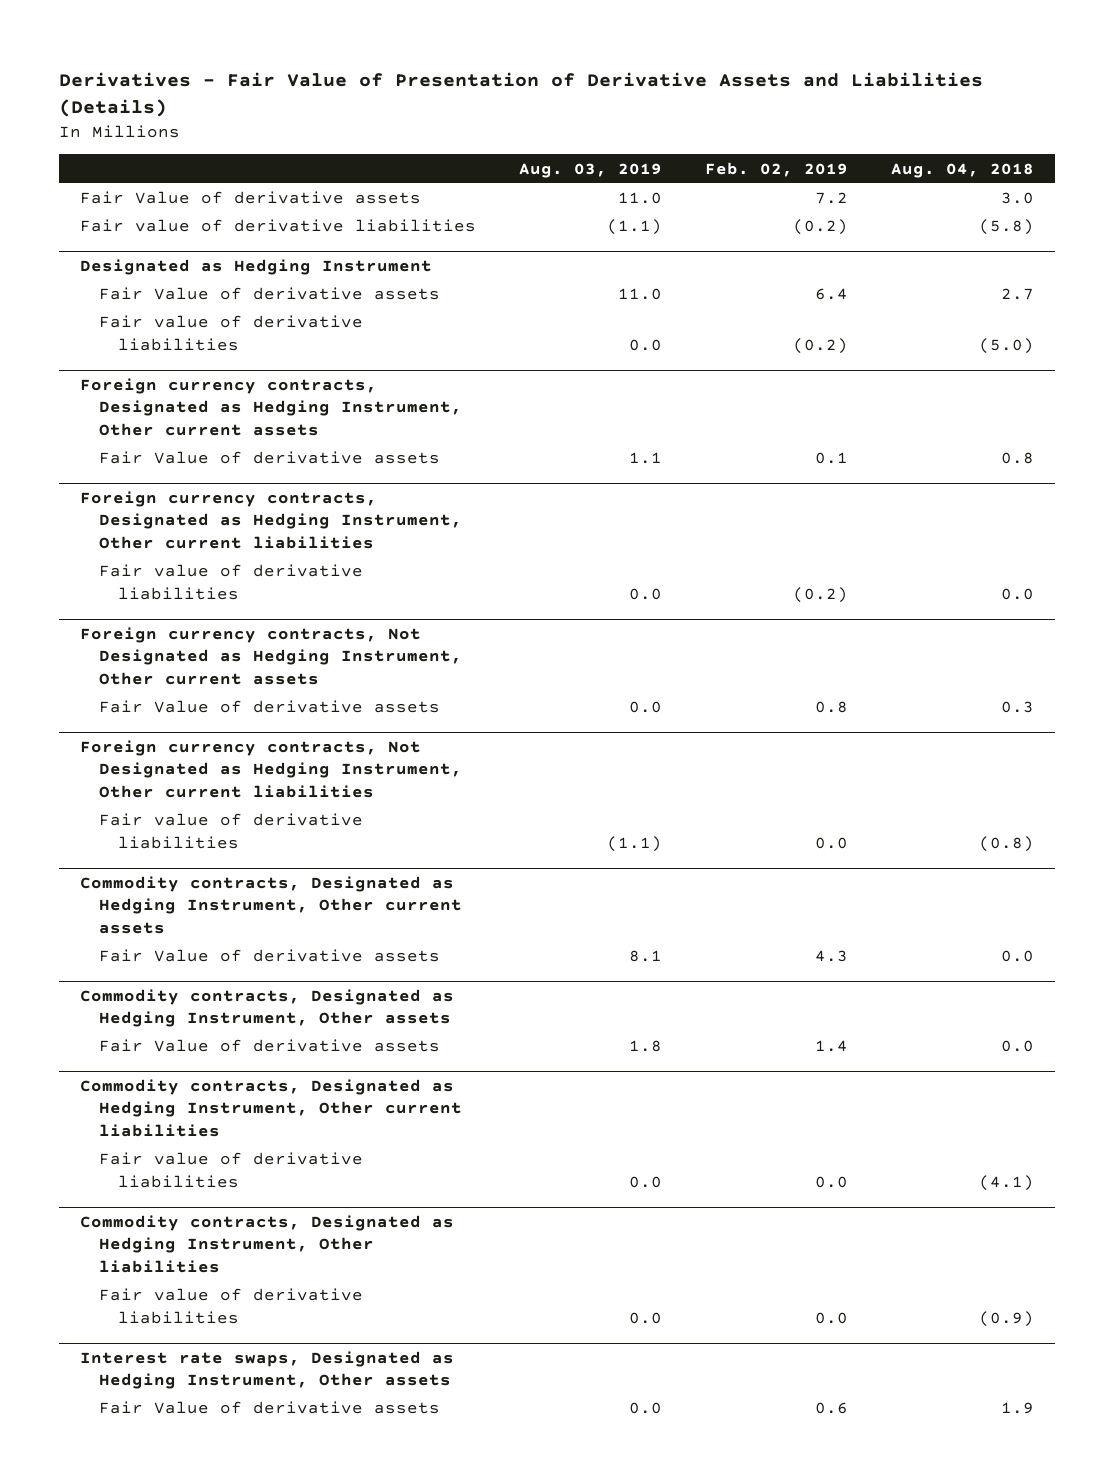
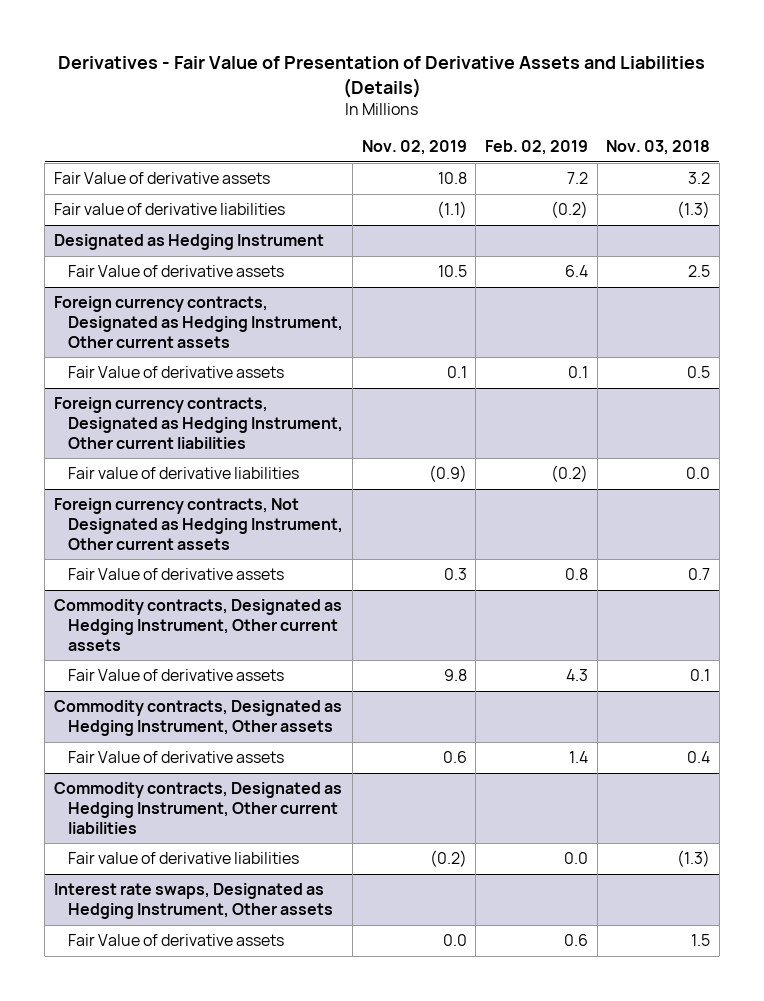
- | Aug. 03, 2019 | Feb. 02, 2019 | Aug. 04, 2018
+ | Nov. 02, 2019 | Feb. 02, 2019 | Nov. 03, 2018
@ Designated as Hedging Instrument
- Fair value of derivative liabilities | 0.0 | (0.2) | (5.0)
- Foreign currency contracts, Not Designated as Hedging Instrument, Other current liabilities
- Fair value of derivative liabilities | (1.1) | 0.0 | (0.8)
- Commodity contracts, Designated as Hedging Instrument, Other liabilities
- Fair value of derivative liabilities | 0.0 | 0.0 | (0.9)

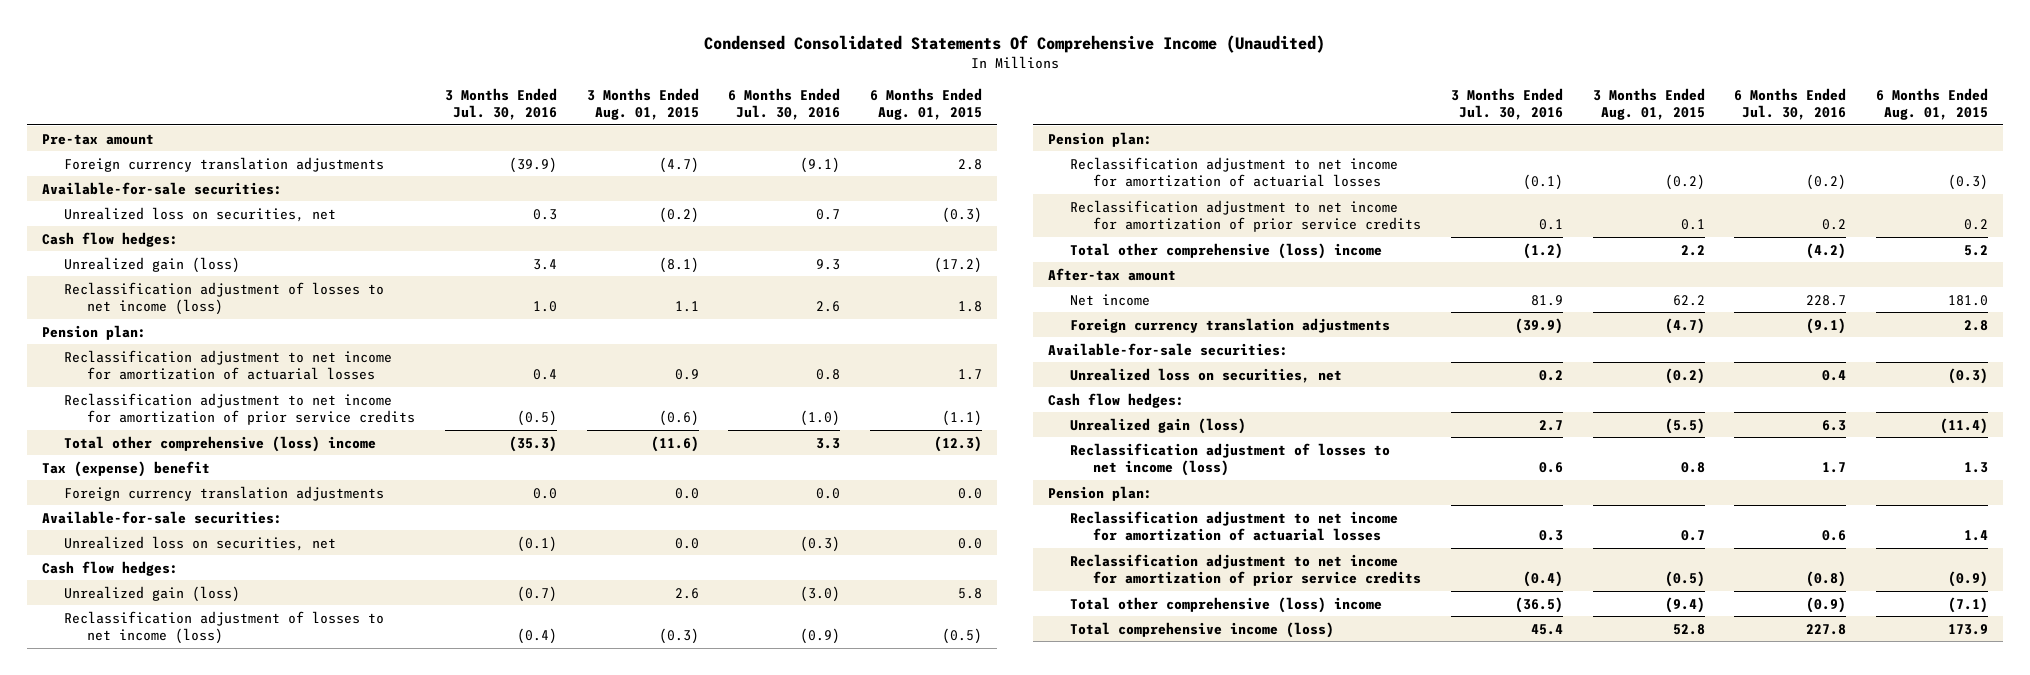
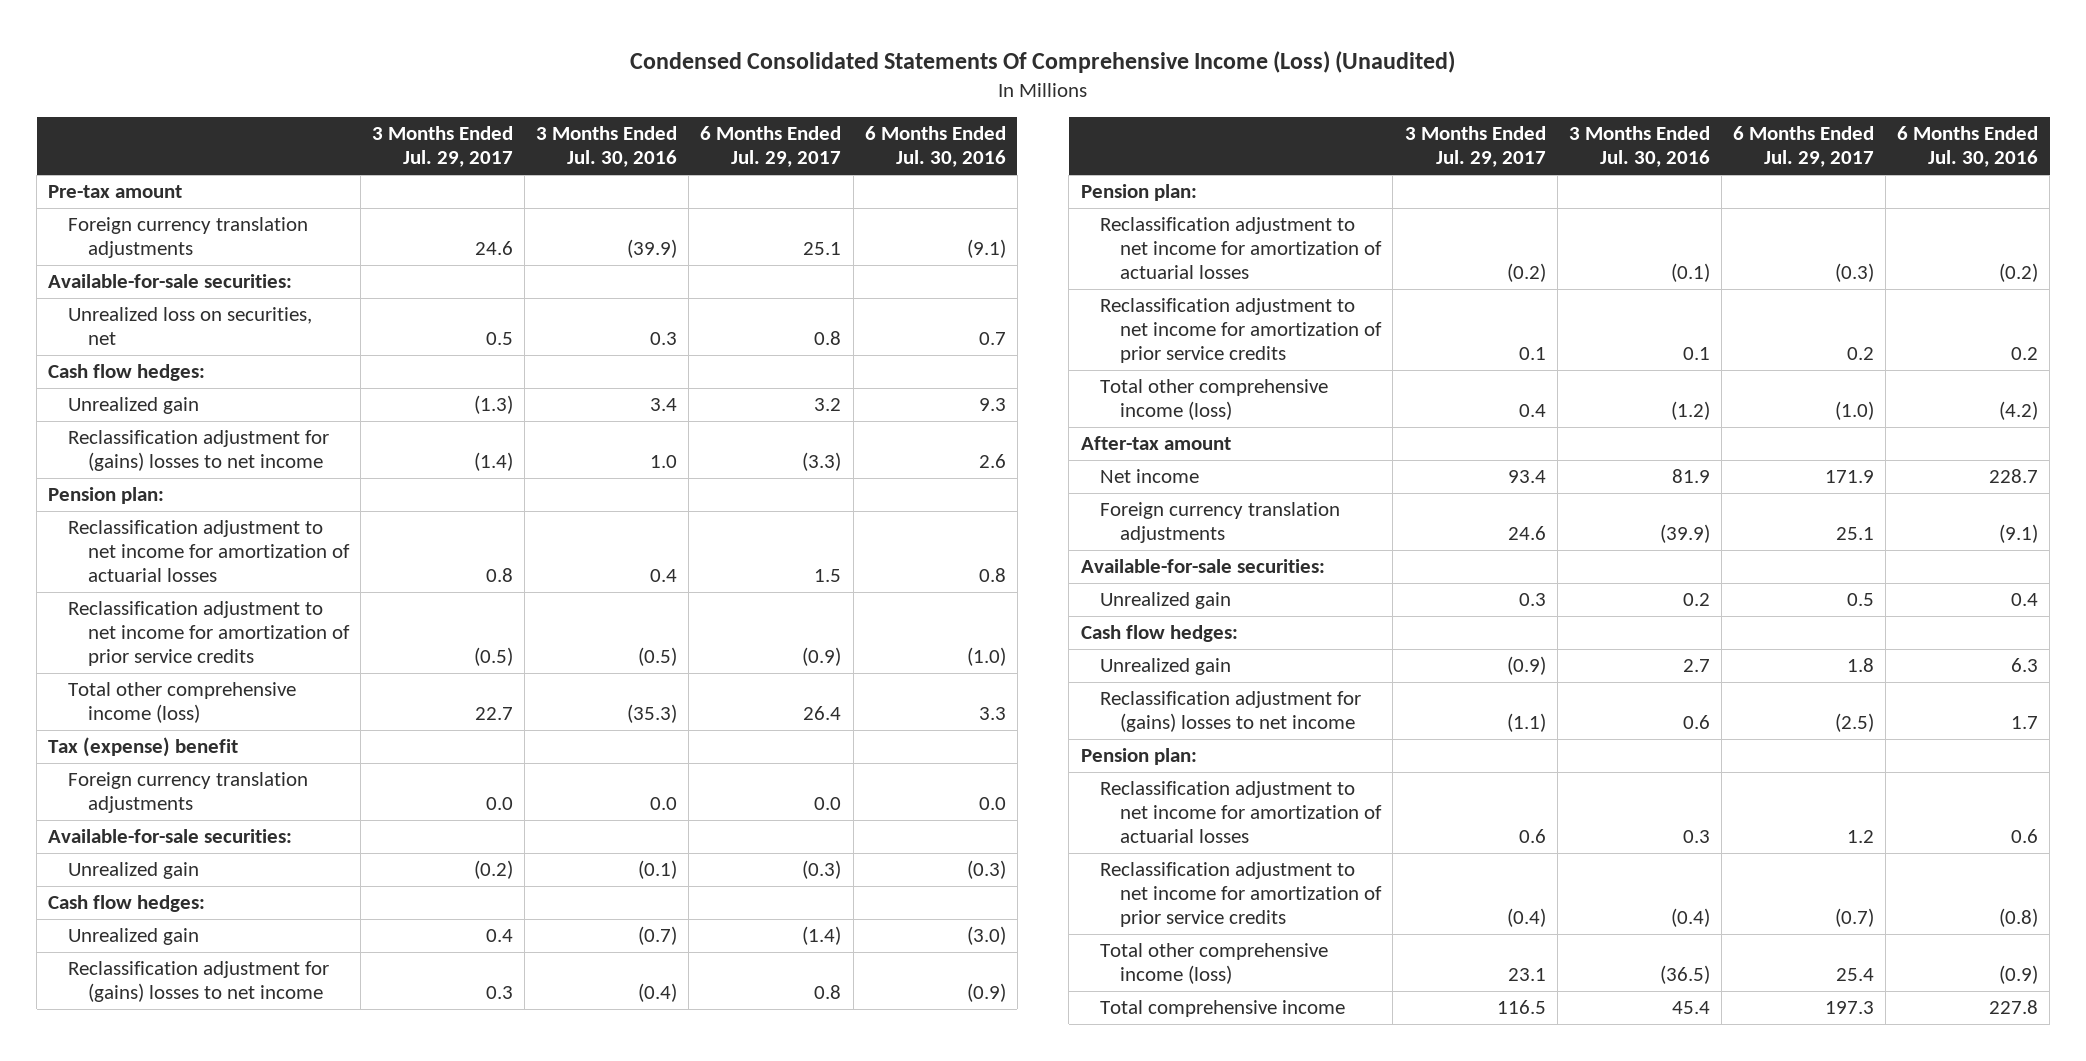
- Condensed Consolidated Statements Of Comprehensive Income (Unaudited)
+ Condensed Consolidated Statements Of Comprehensive Income (Loss) (Unaudited)
- | 3 Months Ended Jul. 30, 2016 | 3 Months Ended Aug. 01, 2015 | 6 Months Ended Jul. 30, 2016 | 6 Months Ended Aug. 01, 2015
+ | 3 Months Ended Jul. 29, 2017 | 3 Months Ended Jul. 30, 2016 | 6 Months Ended Jul. 29, 2017 | 6 Months Ended Jul. 30, 2016
- Unrealized gain (loss) | 3.4 | (8.1) | 9.3 | (17.2)
- Reclassification adjustment of losses to net income (loss) | 1.0 | 1.1 | 2.6 | 1.8
+ Unrealized gain | (1.3) | 3.4 | 3.2 | 9.3
+ Reclassification adjustment for (gains) losses to net income | (1.4) | 1.0 | (3.3) | 2.6
- Total other comprehensive (loss) income | (35.3) | (11.6) | 3.3 | (12.3)
+ Total other comprehensive income (loss) | 22.7 | (35.3) | 26.4 | 3.3
- Unrealized loss on securities, net | (0.1) | 0.0 | (0.3) | 0.0
+ Unrealized gain | (0.2) | (0.1) | (0.3) | (0.3)
- Unrealized gain (loss) | (0.7) | 2.6 | (3.0) | 5.8
- Reclassification adjustment of losses to net income (loss) | (0.4) | (0.3) | (0.9) | (0.5)
+ Unrealized gain | 0.4 | (0.7) | (1.4) | (3.0)
+ Reclassification adjustment for (gains) losses to net income | 0.3 | (0.4) | 0.8 | (0.9)
- Total other comprehensive (loss) income | (1.2) | 2.2 | (4.2) | 5.2
+ Total other comprehensive income (loss) | 0.4 | (1.2) | (1.0) | (4.2)
- Unrealized loss on securities, net | 0.2 | (0.2) | 0.4 | (0.3)
+ Unrealized gain | 0.3 | 0.2 | 0.5 | 0.4
- Unrealized gain (loss) | 2.7 | (5.5) | 6.3 | (11.4)
- Reclassification adjustment of losses to net income (loss) | 0.6 | 0.8 | 1.7 | 1.3
+ Unrealized gain | (0.9) | 2.7 | 1.8 | 6.3
+ Reclassification adjustment for (gains) losses to net income | (1.1) | 0.6 | (2.5) | 1.7
- Total other comprehensive (loss) income | (36.5) | (9.4) | (0.9) | (7.1)
- Total comprehensive income (loss) | 45.4 | 52.8 | 227.8 | 173.9
+ Total other comprehensive income (loss) | 23.1 | (36.5) | 25.4 | (0.9)
+ Total comprehensive income | 116.5 | 45.4 | 197.3 | 227.8

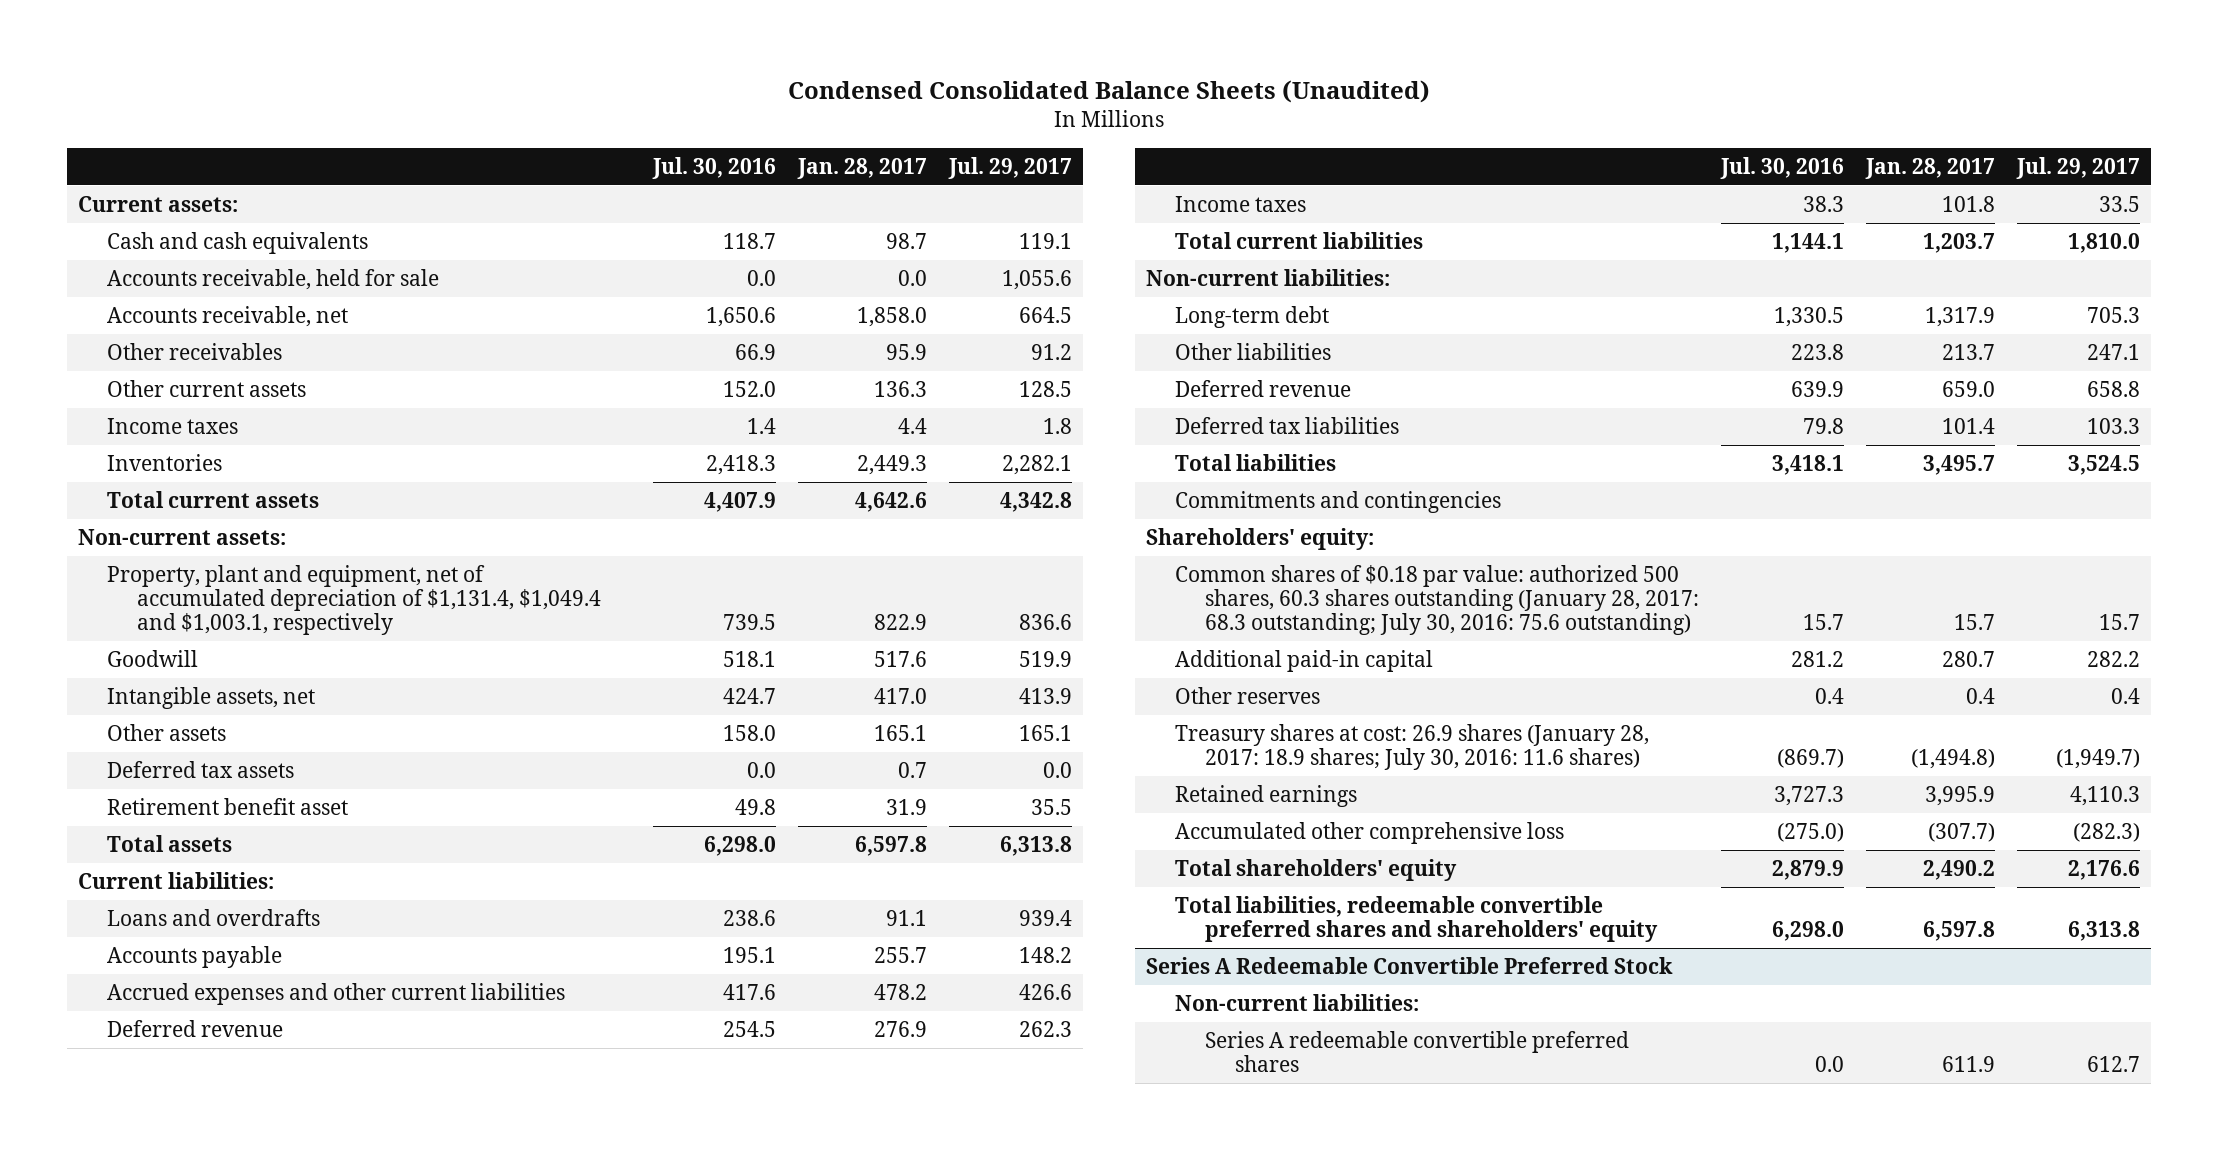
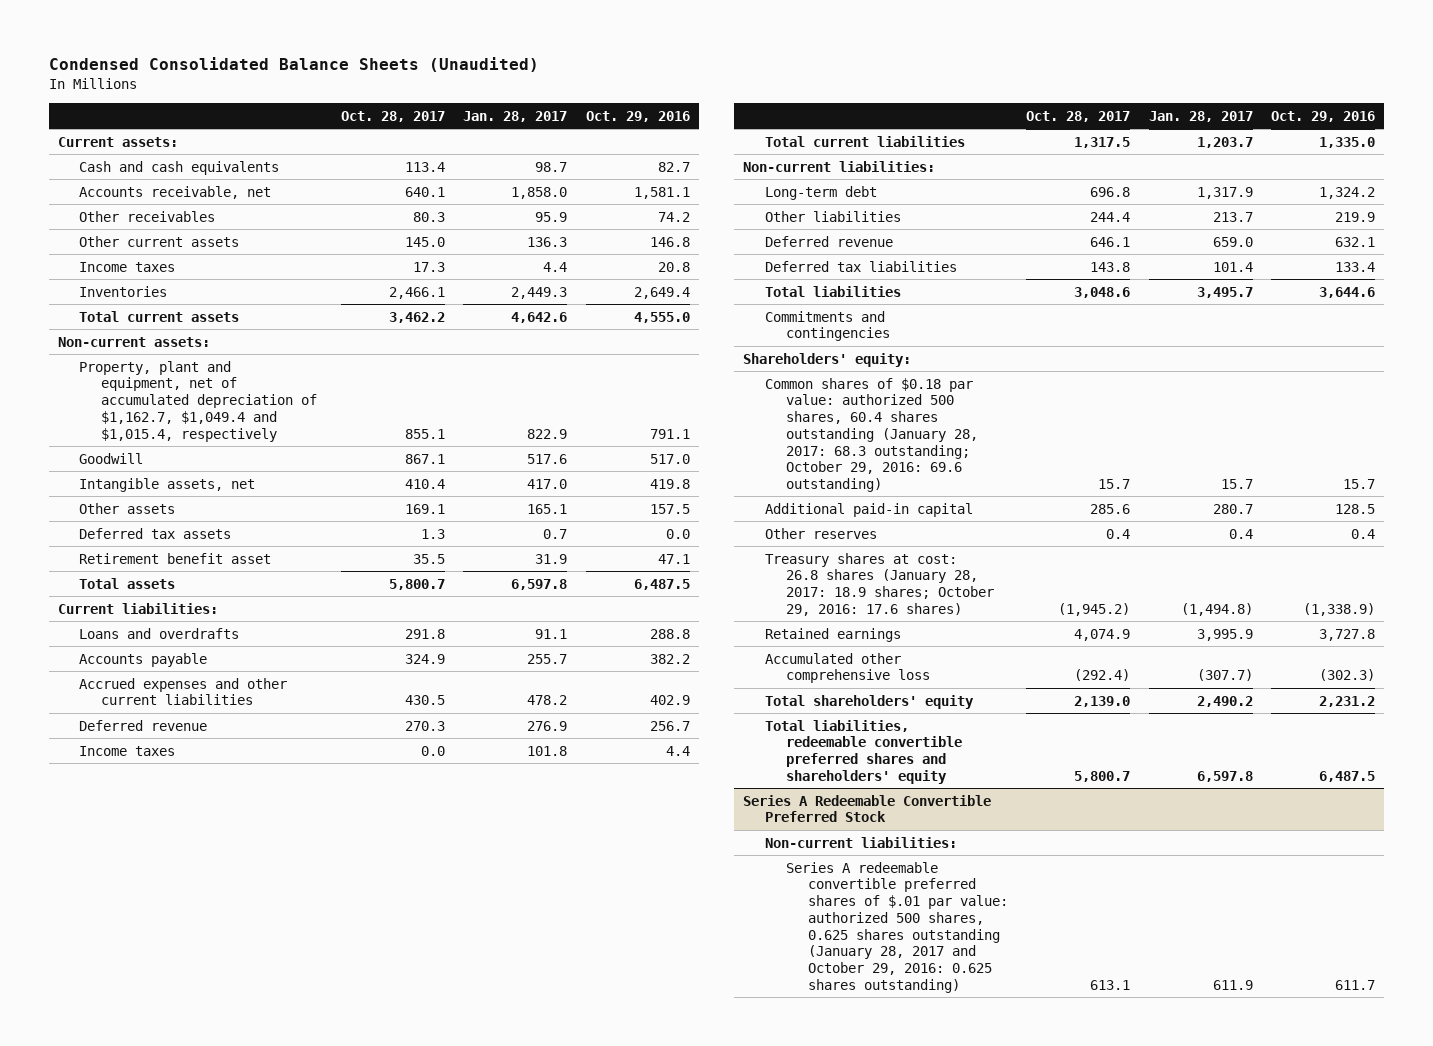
- | Jul. 30, 2016 | Jan. 28, 2017 | Jul. 29, 2017
+ | Oct. 28, 2017 | Jan. 28, 2017 | Oct. 29, 2016
- Accounts receivable, held for sale | 0.0 | 0.0 | 1,055.6
- Property, plant and equipment, net of accumulated depreciation of $1,131.4, $1,049.4 and $1,003.1, respectively | 739.5 | 822.9 | 836.6
+ Property, plant and equipment, net of accumulated depreciation of $1,162.7, $1,049.4 and $1,015.4, respectively | 855.1 | 822.9 | 791.1
- Common shares of $0.18 par value: authorized 500 shares, 60.3 shares outstanding (January 28, 2017: 68.3 outstanding; July 30, 2016: 75.6 outstanding) | 15.7 | 15.7 | 15.7
+ Common shares of $0.18 par value: authorized 500 shares, 60.4 shares outstanding (January 28, 2017: 68.3 outstanding; October 29, 2016: 69.6 outstanding) | 15.7 | 15.7 | 15.7
- Treasury shares at cost: 26.9 shares (January 28, 2017: 18.9 shares; July 30, 2016: 11.6 shares) | (869.7) | (1,494.8) | (1,949.7)
+ Treasury shares at cost: 26.8 shares (January 28, 2017: 18.9 shares; October 29, 2016: 17.6 shares) | (1,945.2) | (1,494.8) | (1,338.9)
@ Series A Redeemable Convertible Preferred Stock
- Series A redeemable convertible preferred shares | 0.0 | 611.9 | 612.7
+ Series A redeemable convertible preferred shares of $.01 par value: authorized 500 shares, 0.625 shares outstanding (January 28, 2017 and October 29, 2016: 0.625 shares outstanding) | 613.1 | 611.9 | 611.7

